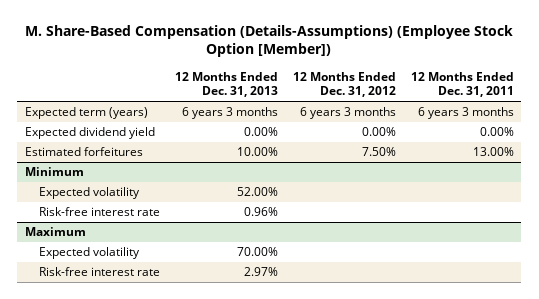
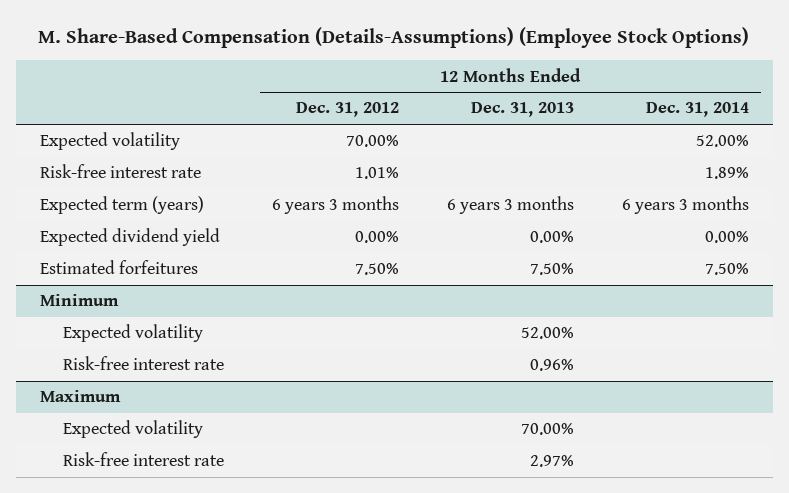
- M. Share-Based Compensation (Details-Assumptions) (Employee Stock Option [Member])
+ M. Share-Based Compensation (Details-Assumptions) (Employee Stock Options)
- | 12 Months Ended Dec. 31, 2013 | 12 Months Ended Dec. 31, 2012 | 12 Months Ended Dec. 31, 2011
+ | 12 Months Ended Dec. 31, 2012 | 12 Months Ended Dec. 31, 2013 | 12 Months Ended Dec. 31, 2014
+ Expected volatility | 70.00% | | 52.00%
+ Risk-free interest rate | 1.01% | | 1.89%
- Estimated forfeitures | 10.00% | 7.50% | 13.00%
+ Estimated forfeitures | 7.50% | 7.50% | 7.50%

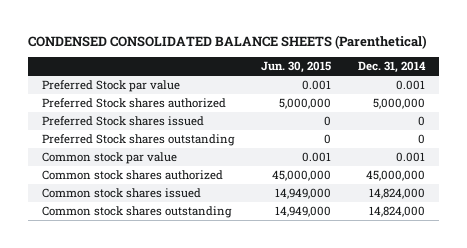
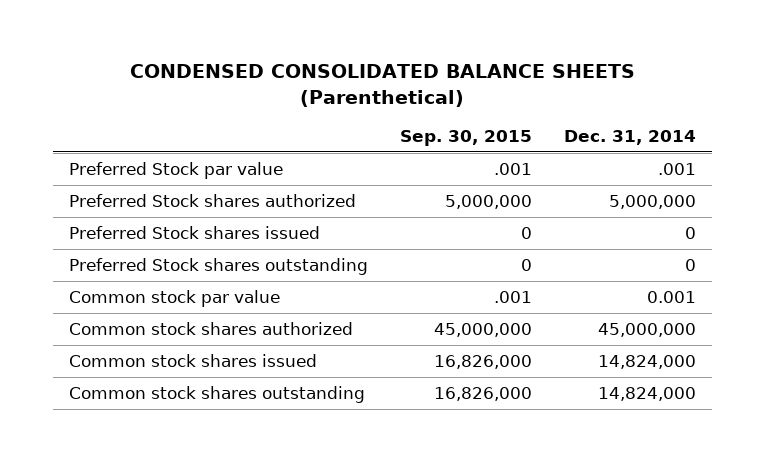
- | Jun. 30, 2015 | Dec. 31, 2014
+ | Sep. 30, 2015 | Dec. 31, 2014
- Preferred Stock par value | 0.001 | 0.001
+ Preferred Stock par value | .001 | .001

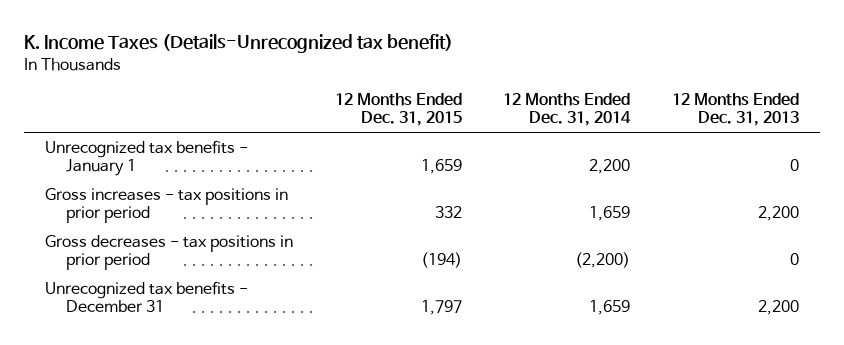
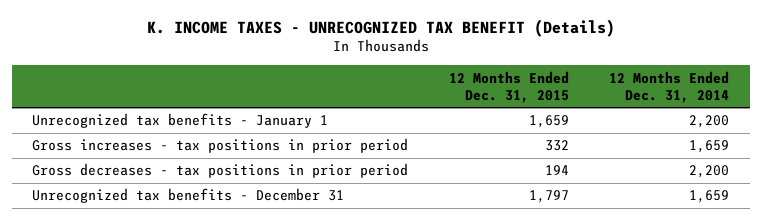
- K. Income Taxes (Details-Unrecognized tax benefit)
+ K. INCOME TAXES - UNRECOGNIZED TAX BENEFIT (Details)
- | 12 Months Ended Dec. 31, 2015 | 12 Months Ended Dec. 31, 2014 | 12 Months Ended Dec. 31, 2013
+ | 12 Months Ended Dec. 31, 2015 | 12 Months Ended Dec. 31, 2014
- Gross decreases - tax positions in prior period | (194) | (2,200) | 0
+ Gross decreases - tax positions in prior period | 194 | 2,200

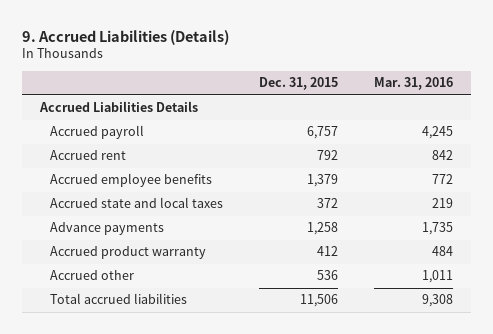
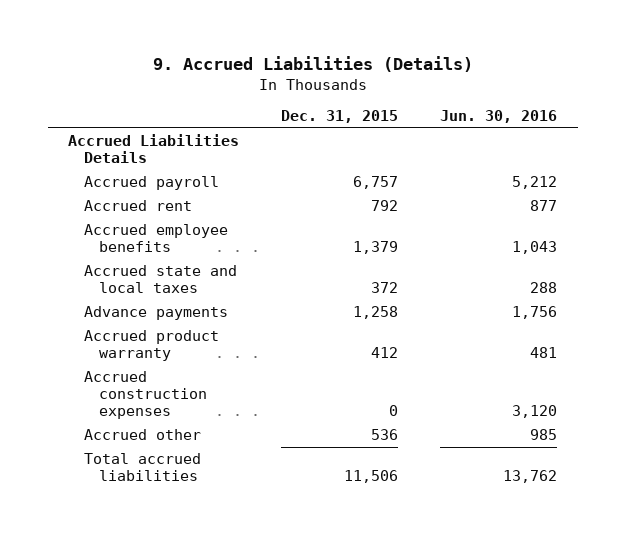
- | Dec. 31, 2015 | Mar. 31, 2016
+ | Dec. 31, 2015 | Jun. 30, 2016
+ Accrued construction expenses | 0 | 3,120

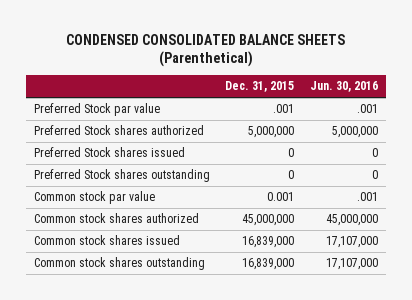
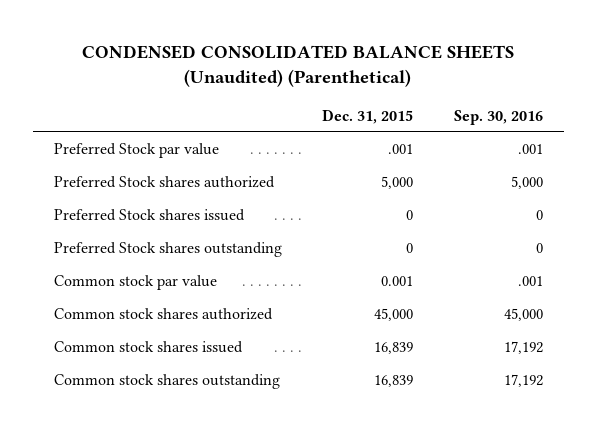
- CONDENSED CONSOLIDATED BALANCE SHEETS (Parenthetical)
+ CONDENSED CONSOLIDATED BALANCE SHEETS (Unaudited) (Parenthetical)
- | Dec. 31, 2015 | Jun. 30, 2016
+ | Dec. 31, 2015 | Sep. 30, 2016
- Preferred Stock shares authorized | 5,000,000 | 5,000,000
+ Preferred Stock shares authorized | 5,000 | 5,000
- Common stock shares authorized | 45,000,000 | 45,000,000
- Common stock shares issued | 16,839,000 | 17,107,000
- Common stock shares outstanding | 16,839,000 | 17,107,000
+ Common stock shares authorized | 45,000 | 45,000
+ Common stock shares issued | 16,839 | 17,192
+ Common stock shares outstanding | 16,839 | 17,192

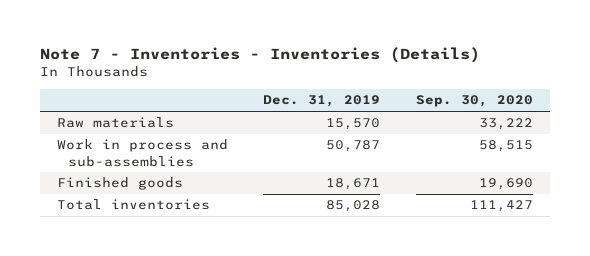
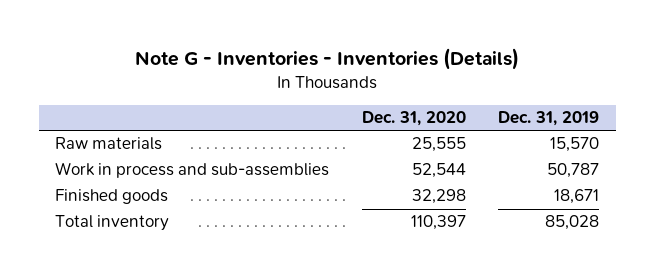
- Note 7 - Inventories - Inventories (Details)
+ Note G - Inventories - Inventories (Details)
- | Dec. 31, 2019 | Sep. 30, 2020
+ | Dec. 31, 2020 | Dec. 31, 2019
- Total inventories | 85,028 | 111,427
+ Total inventory | 110,397 | 85,028

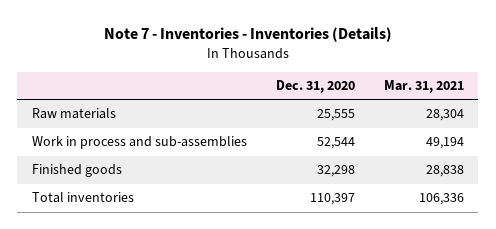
- Note G - Inventories - Inventories (Details)
+ Note 7 - Inventories - Inventories (Details)
- | Dec. 31, 2020 | Dec. 31, 2019
+ | Dec. 31, 2020 | Mar. 31, 2021
- Total inventory | 110,397 | 85,028
+ Total inventories | 110,397 | 106,336

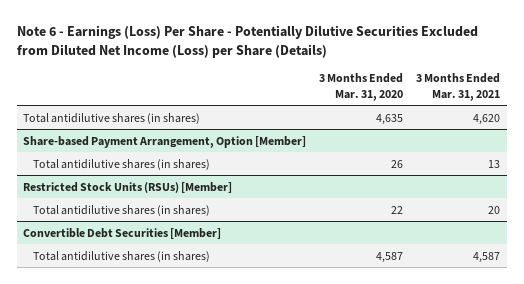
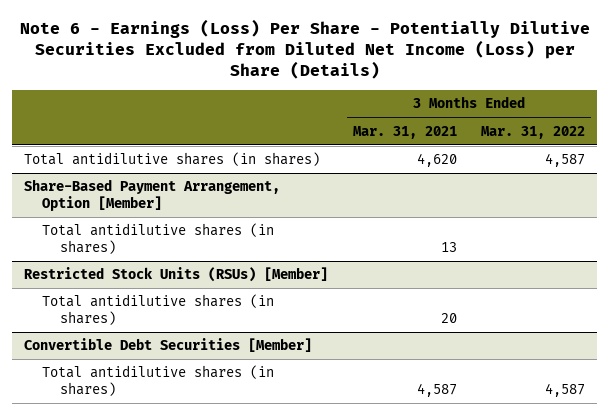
- | 3 Months Ended Mar. 31, 2020 | 3 Months Ended Mar. 31, 2021
+ | 3 Months Ended Mar. 31, 2021 | 3 Months Ended Mar. 31, 2022
- Share-based Payment Arrangement, Option [Member]
+ Share-Based Payment Arrangement, Option [Member]

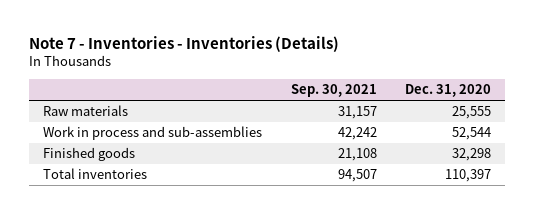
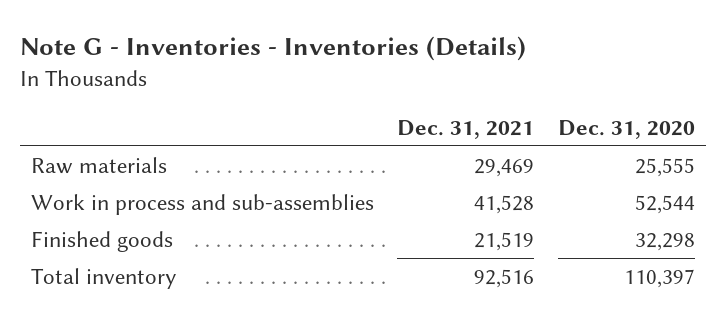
- Note 7 - Inventories - Inventories (Details)
+ Note G - Inventories - Inventories (Details)
- | Sep. 30, 2021 | Dec. 31, 2020
+ | Dec. 31, 2021 | Dec. 31, 2020
- Total inventories | 94,507 | 110,397
+ Total inventory | 92,516 | 110,397

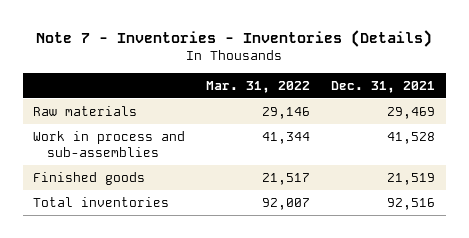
- Note G - Inventories - Inventories (Details)
+ Note 7 - Inventories - Inventories (Details)
- | Dec. 31, 2021 | Dec. 31, 2020
+ | Mar. 31, 2022 | Dec. 31, 2021
- Total inventory | 92,516 | 110,397
+ Total inventories | 92,007 | 92,516

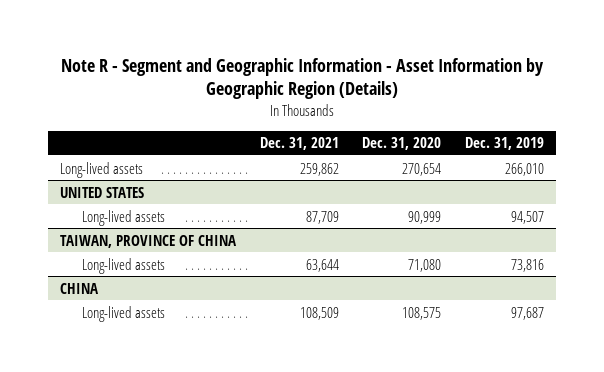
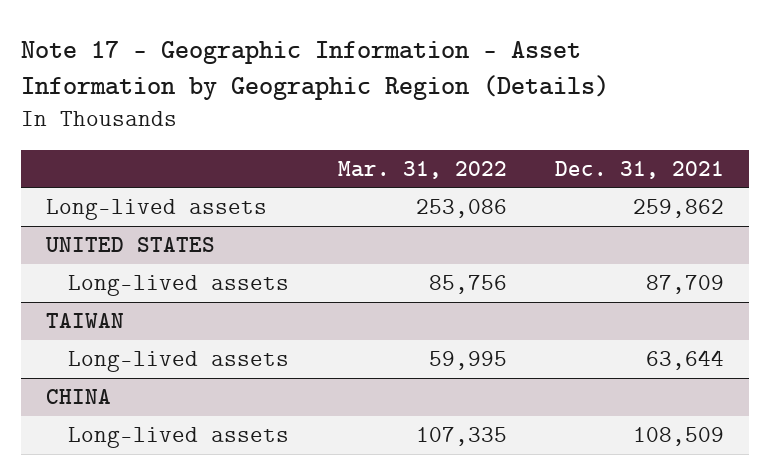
- Note R - Segment and Geographic Information - Asset Information by Geographic Region (Details)
+ Note 17 - Geographic Information - Asset Information by Geographic Region (Details)
- | Dec. 31, 2021 | Dec. 31, 2020 | Dec. 31, 2019
+ | Mar. 31, 2022 | Dec. 31, 2021
- TAIWAN, PROVINCE OF CHINA
+ TAIWAN

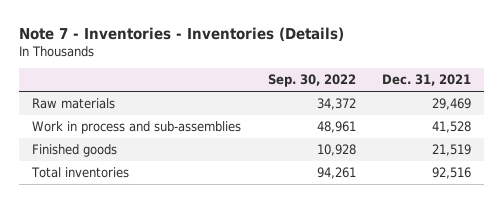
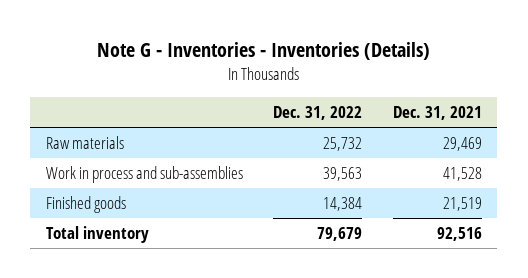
- Note 7 - Inventories - Inventories (Details)
+ Note G - Inventories - Inventories (Details)
- | Sep. 30, 2022 | Dec. 31, 2021
+ | Dec. 31, 2022 | Dec. 31, 2021
- Total inventories | 94,261 | 92,516
+ Total inventory | 79,679 | 92,516

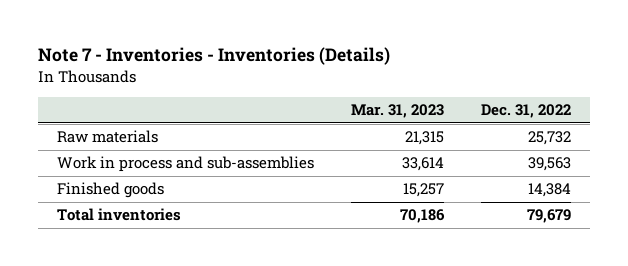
- Note G - Inventories - Inventories (Details)
+ Note 7 - Inventories - Inventories (Details)
- | Dec. 31, 2022 | Dec. 31, 2021
+ | Mar. 31, 2023 | Dec. 31, 2022
- Total inventory | 79,679 | 92,516
+ Total inventories | 70,186 | 79,679

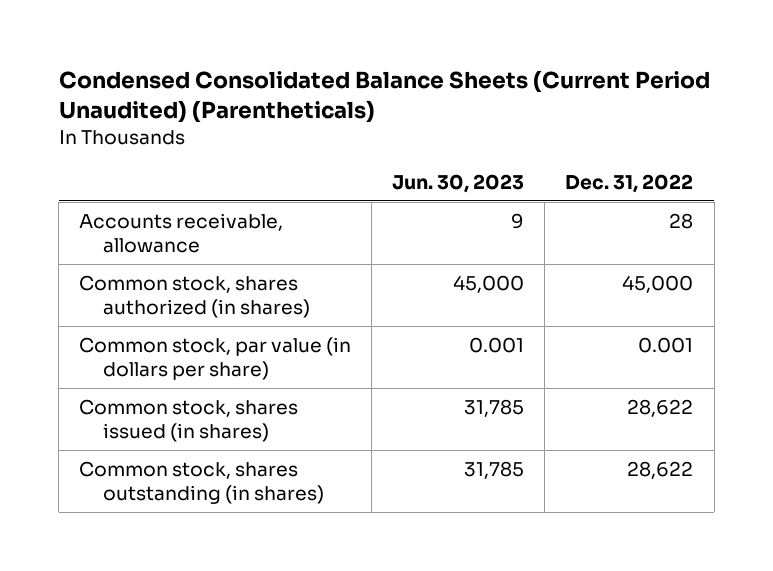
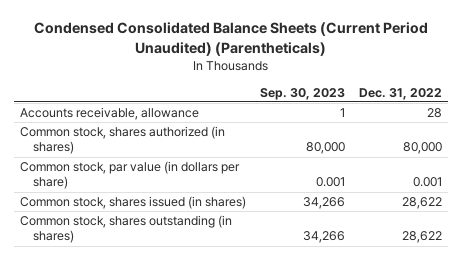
- | Jun. 30, 2023 | Dec. 31, 2022
+ | Sep. 30, 2023 | Dec. 31, 2022
- Common stock, shares authorized (in shares) | 45,000 | 45,000
+ Common stock, shares authorized (in shares) | 80,000 | 80,000

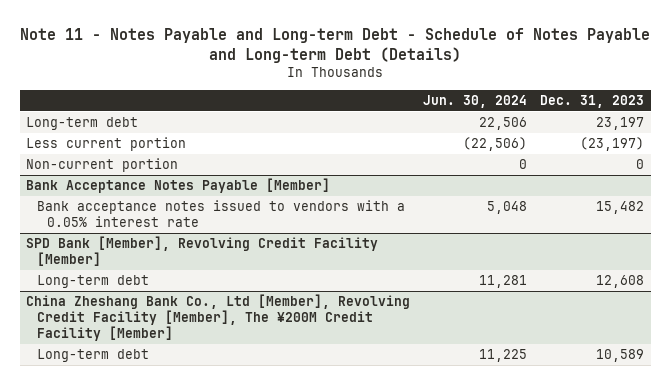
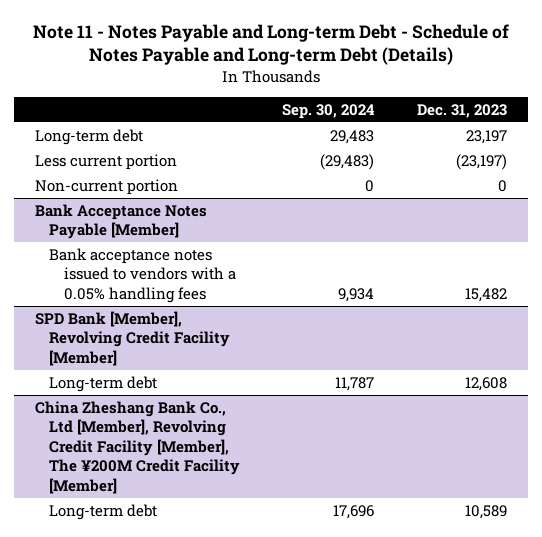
- | Jun. 30, 2024 | Dec. 31, 2023
+ | Sep. 30, 2024 | Dec. 31, 2023
@ Bank Acceptance Notes Payable [Member]
- Bank acceptance notes issued to vendors with a 0.05% interest rate | 5,048 | 15,482
+ Bank acceptance notes issued to vendors with a 0.05% handling fees | 9,934 | 15,482

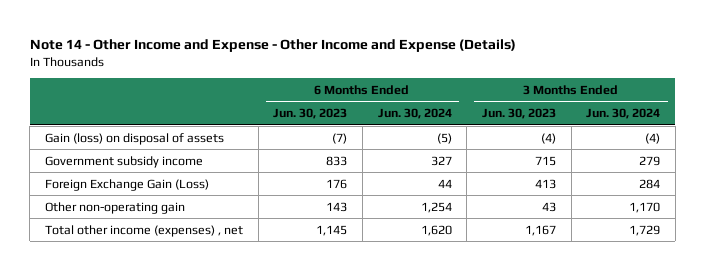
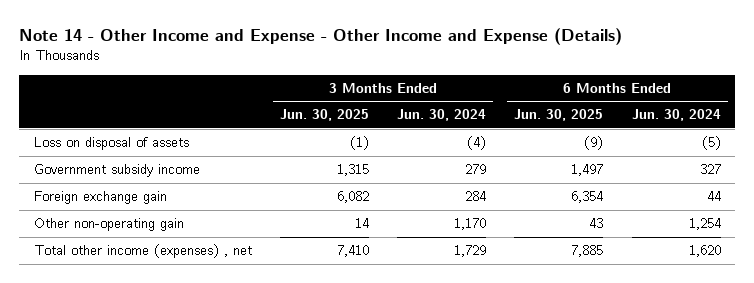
- | 6 Months Ended Jun. 30, 2023 | 6 Months Ended Jun. 30, 2024 | 3 Months Ended Jun. 30, 2023 | 3 Months Ended Jun. 30, 2024
+ | 3 Months Ended Jun. 30, 2025 | 3 Months Ended Jun. 30, 2024 | 6 Months Ended Jun. 30, 2025 | 6 Months Ended Jun. 30, 2024
- Gain (loss) on disposal of assets | (7) | (5) | (4) | (4)
+ Loss on disposal of assets | (1) | (4) | (9) | (5)
- Foreign Exchange Gain (Loss) | 176 | 44 | 413 | 284
+ Foreign exchange gain | 6,082 | 284 | 6,354 | 44

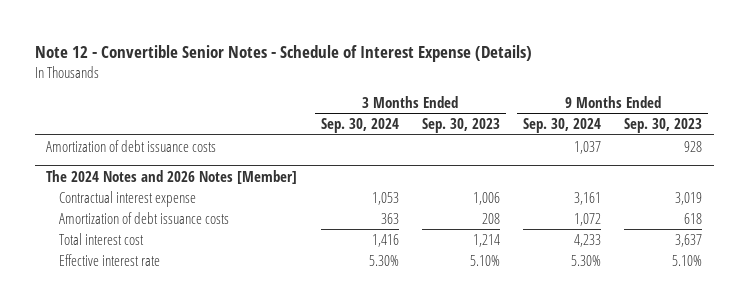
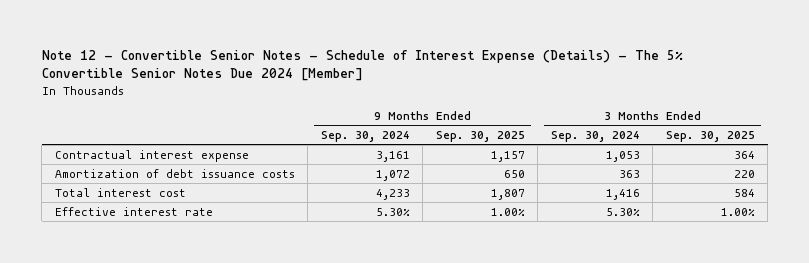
- Note 12 - Convertible Senior Notes - Schedule of Interest Expense (Details)
+ Note 12 - Convertible Senior Notes - Schedule of Interest Expense (Details) - The 5% Convertible Senior Notes Due 2024 [Member]
- | 3 Months Ended Sep. 30, 2024 | 3 Months Ended Sep. 30, 2023 | 9 Months Ended Sep. 30, 2024 | 9 Months Ended Sep. 30, 2023
+ | 9 Months Ended Sep. 30, 2024 | 9 Months Ended Sep. 30, 2025 | 3 Months Ended Sep. 30, 2024 | 3 Months Ended Sep. 30, 2025
- Amortization of debt issuance costs | | | 1,037 | 928
- The 2024 Notes and 2026 Notes [Member]

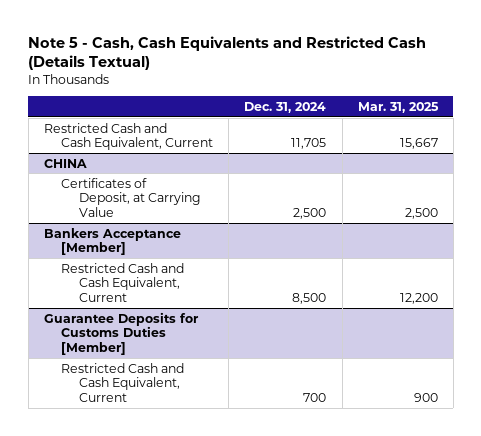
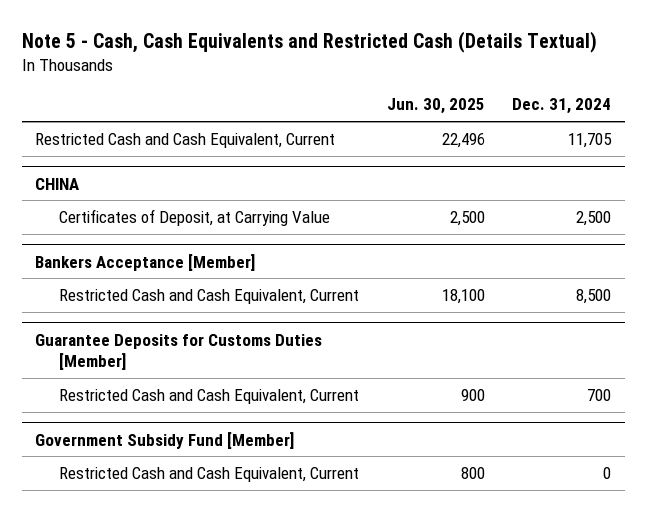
- | Dec. 31, 2024 | Mar. 31, 2025
+ | Jun. 30, 2025 | Dec. 31, 2024
+ Government Subsidy Fund [Member]
+ Restricted Cash and Cash Equivalent, Current | 800 | 0

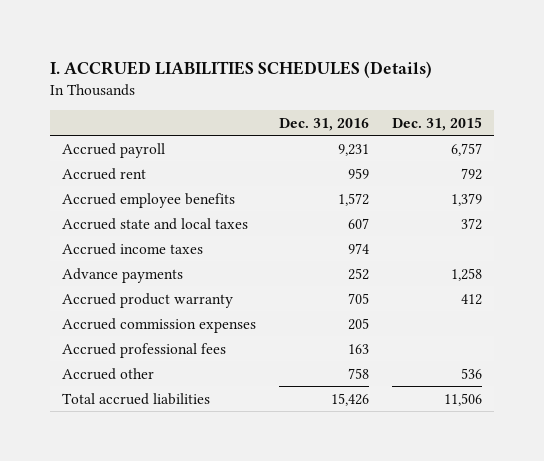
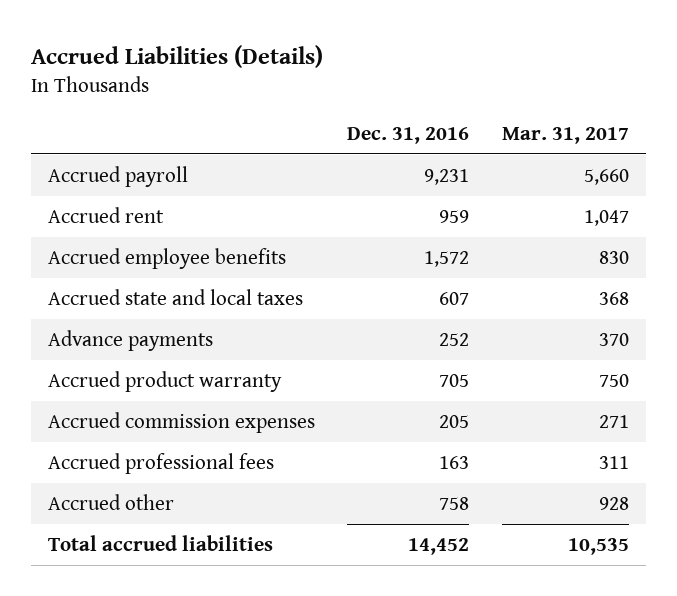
- I. ACCRUED LIABILITIES SCHEDULES (Details)
+ Accrued Liabilities (Details)
- | Dec. 31, 2016 | Dec. 31, 2015
+ | Dec. 31, 2016 | Mar. 31, 2017
- Accrued income taxes | 974 |
- Total accrued liabilities | 15,426 | 11,506
+ Total accrued liabilities | 14,452 | 10,535

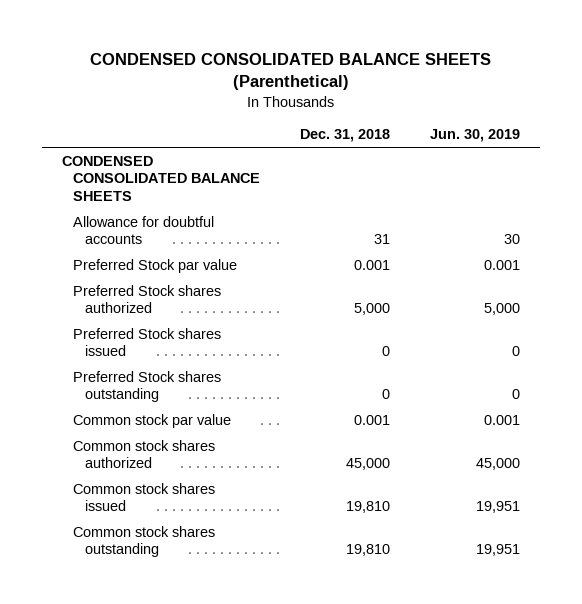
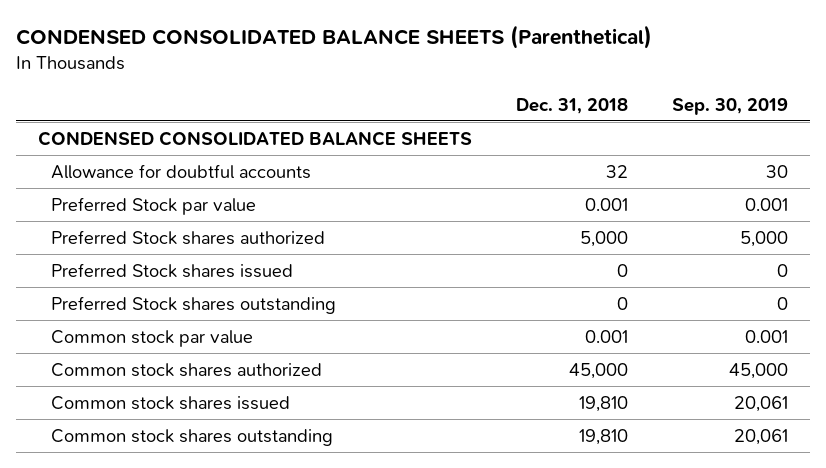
- | Dec. 31, 2018 | Jun. 30, 2019
+ | Dec. 31, 2018 | Sep. 30, 2019
- Allowance for doubtful accounts | 31 | 30
+ Allowance for doubtful accounts | 32 | 30

